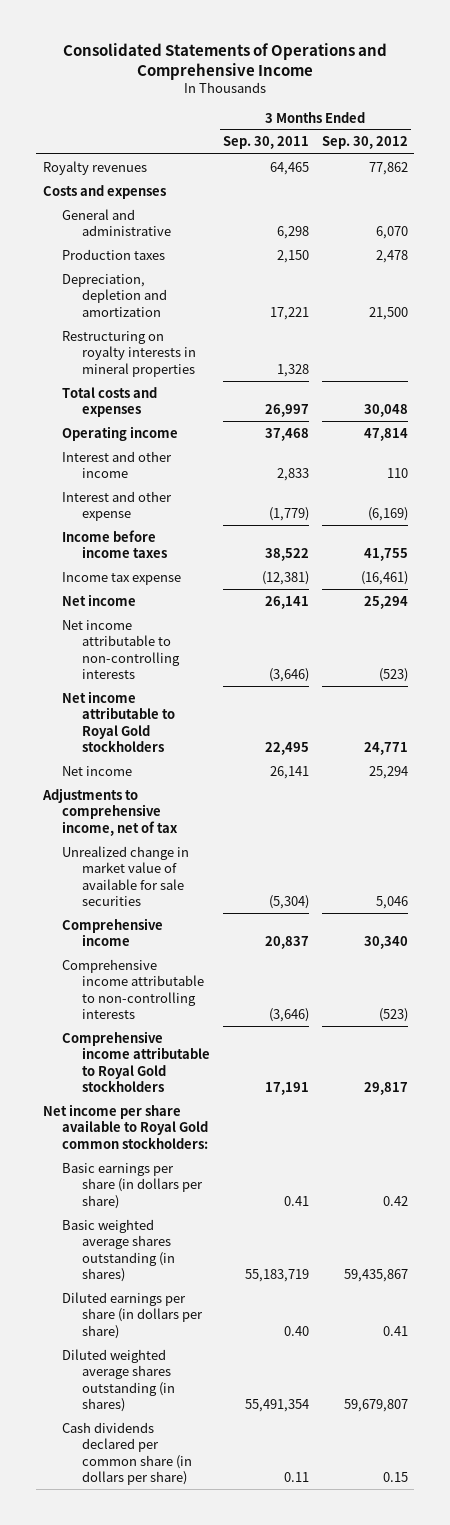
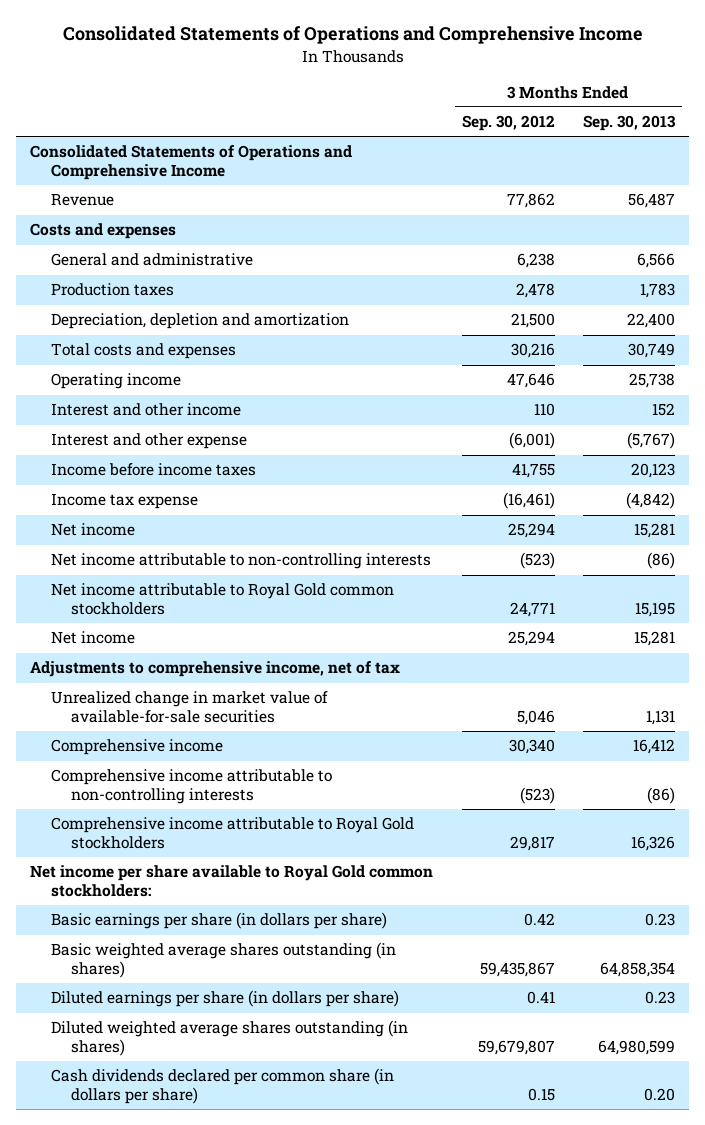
- | 3 Months Ended Sep. 30, 2011 | 3 Months Ended Sep. 30, 2012
+ | 3 Months Ended Sep. 30, 2012 | 3 Months Ended Sep. 30, 2013
- Royalty revenues | 64,465 | 77,862
+ Consolidated Statements of Operations and Comprehensive Income
+ Revenue | 77,862 | 56,487
- General and administrative | 6,298 | 6,070
+ General and administrative | 6,238 | 6,566
- Restructuring on royalty interests in mineral properties | 1,328 |
- Total costs and expenses | 26,997 | 30,048
- Operating income | 37,468 | 47,814
+ Total costs and expenses | 30,216 | 30,749
+ Operating income | 47,646 | 25,738
- Interest and other expense | (1,779) | (6,169)
+ Interest and other expense | (6,001) | (5,767)
- Net income attributable to Royal Gold stockholders | 22,495 | 24,771
+ Net income attributable to Royal Gold common stockholders | 24,771 | 15,195
- Unrealized change in market value of available for sale securities | (5,304) | 5,046
+ Unrealized change in market value of available-for-sale securities | 5,046 | 1,131

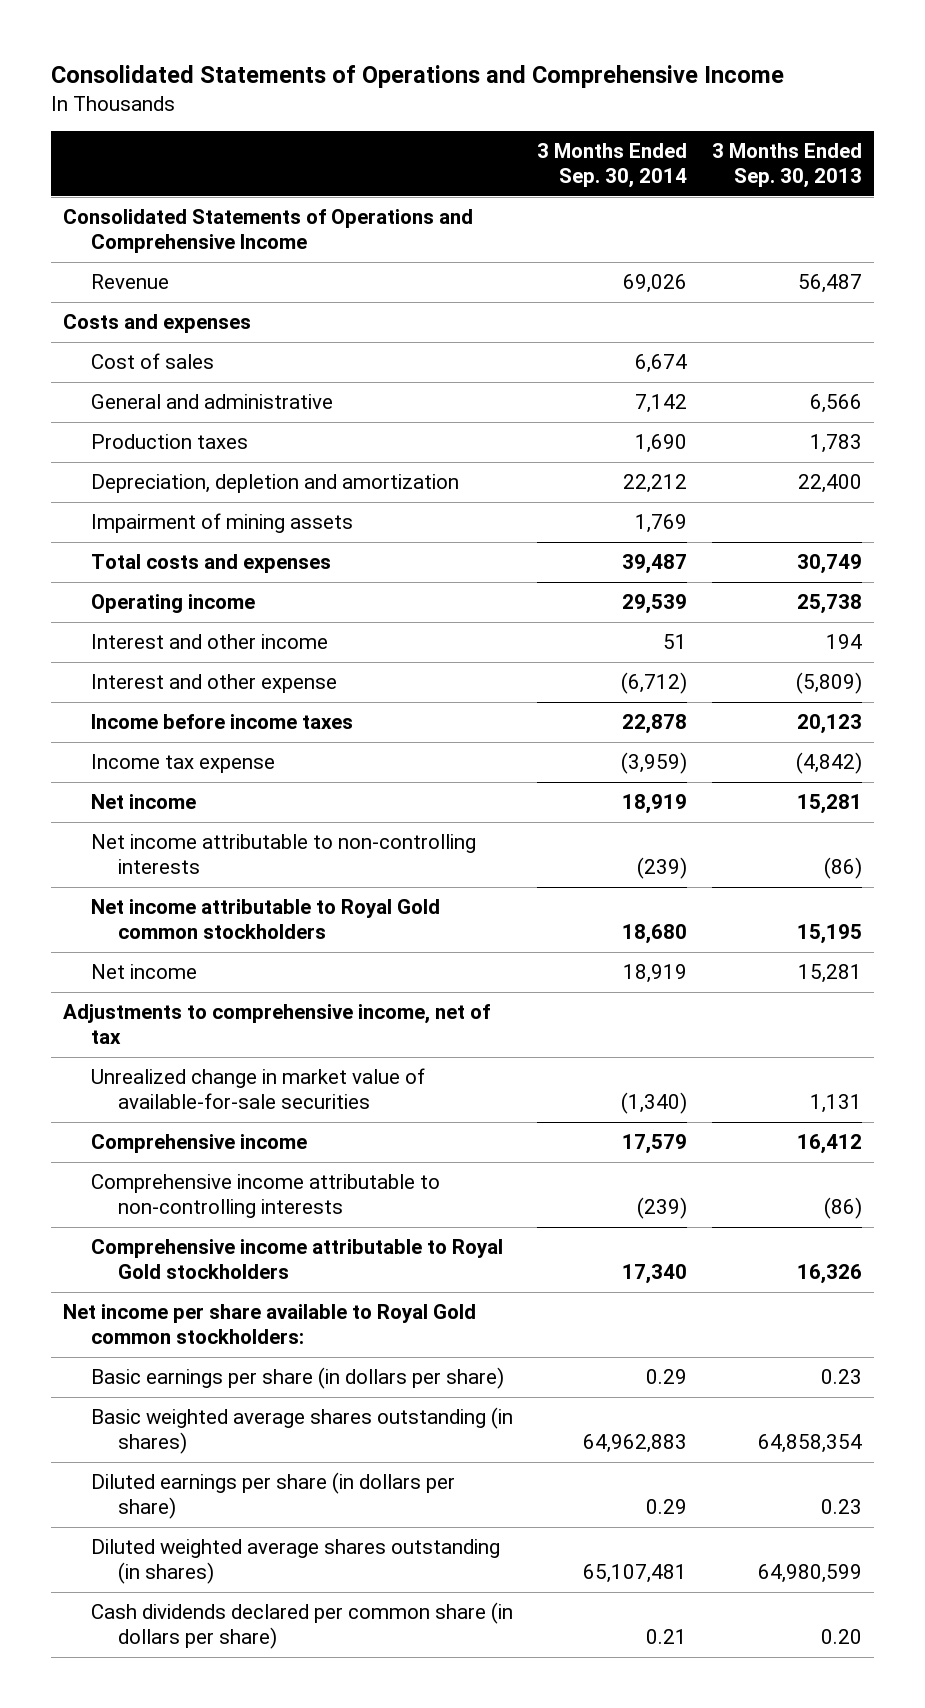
- | 3 Months Ended Sep. 30, 2012 | 3 Months Ended Sep. 30, 2013
+ | 3 Months Ended Sep. 30, 2014 | 3 Months Ended Sep. 30, 2013
+ Cost of sales | 6,674 |
+ Impairment of mining assets | 1,769 |
- Interest and other income | 110 | 152
- Interest and other expense | (6,001) | (5,767)
+ Interest and other income | 51 | 194
+ Interest and other expense | (6,712) | (5,809)

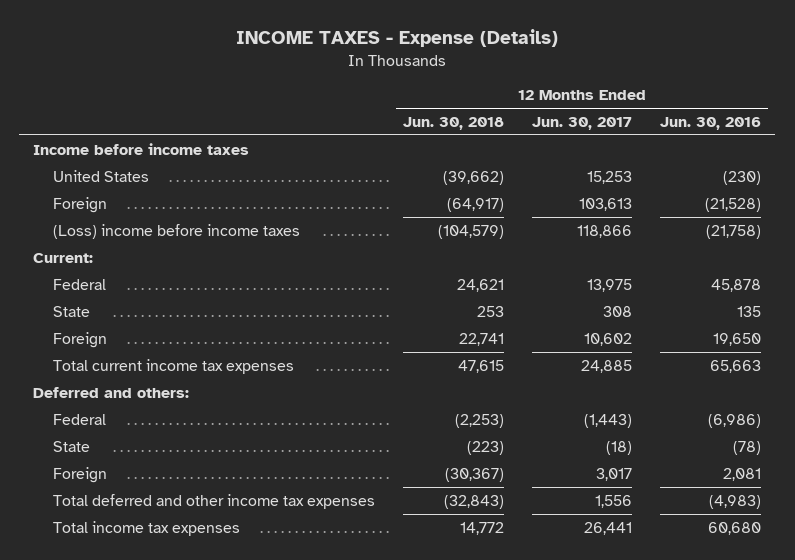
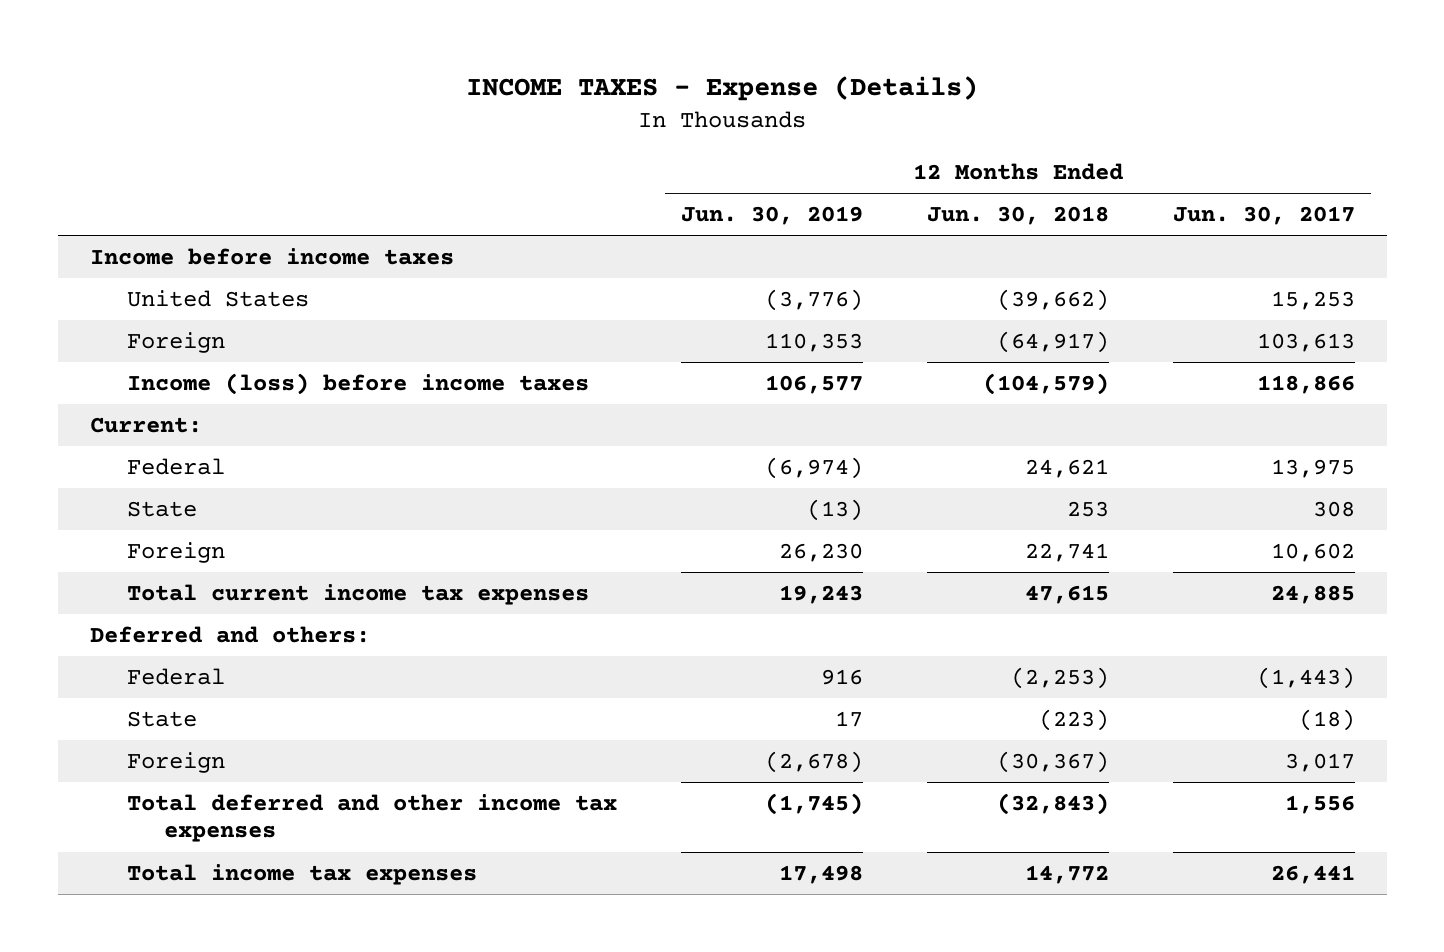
- | 12 Months Ended Jun. 30, 2018 | 12 Months Ended Jun. 30, 2017 | 12 Months Ended Jun. 30, 2016
+ | 12 Months Ended Jun. 30, 2019 | 12 Months Ended Jun. 30, 2018 | 12 Months Ended Jun. 30, 2017
- (Loss) income before income taxes | (104,579) | 118,866 | (21,758)
+ Income (loss) before income taxes | 106,577 | (104,579) | 118,866

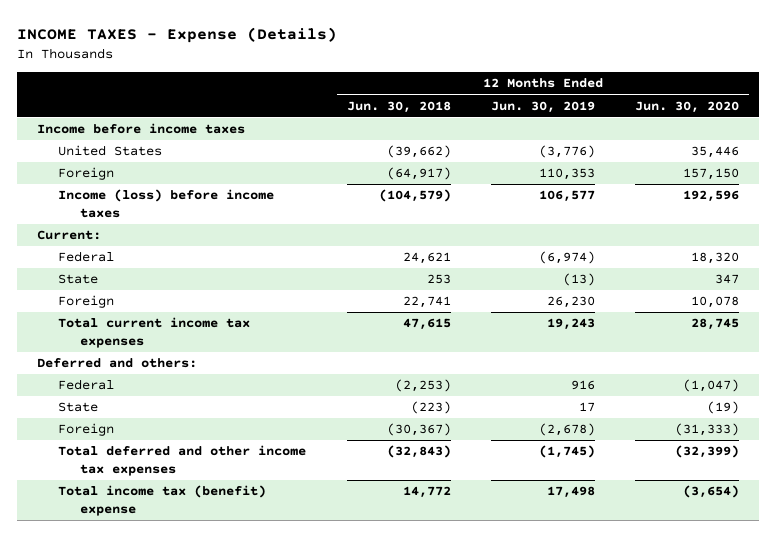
- | 12 Months Ended Jun. 30, 2019 | 12 Months Ended Jun. 30, 2018 | 12 Months Ended Jun. 30, 2017
+ | 12 Months Ended Jun. 30, 2018 | 12 Months Ended Jun. 30, 2019 | 12 Months Ended Jun. 30, 2020
- Total income tax expenses | 17,498 | 14,772 | 26,441
+ Total income tax (benefit) expense | 14,772 | 17,498 | (3,654)

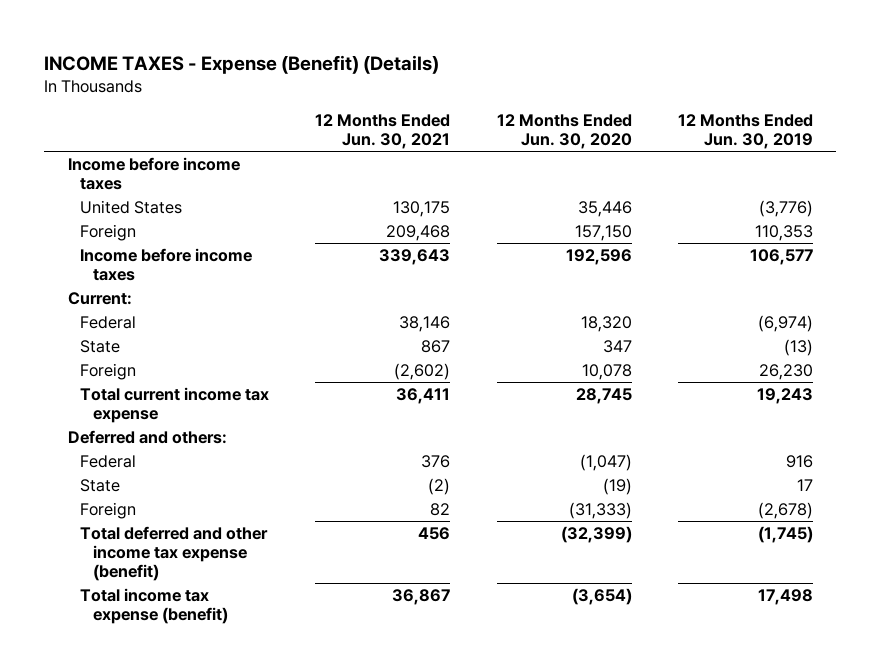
- INCOME TAXES - Expense (Details)
+ INCOME TAXES - Expense (Benefit) (Details)
- | 12 Months Ended Jun. 30, 2018 | 12 Months Ended Jun. 30, 2019 | 12 Months Ended Jun. 30, 2020
+ | 12 Months Ended Jun. 30, 2021 | 12 Months Ended Jun. 30, 2020 | 12 Months Ended Jun. 30, 2019
- Income (loss) before income taxes | (104,579) | 106,577 | 192,596
+ Income before income taxes | 339,643 | 192,596 | 106,577
- Total current income tax expenses | 47,615 | 19,243 | 28,745
+ Total current income tax expense | 36,411 | 28,745 | 19,243
- Total deferred and other income tax expenses | (32,843) | (1,745) | (32,399)
- Total income tax (benefit) expense | 14,772 | 17,498 | (3,654)
+ Total deferred and other income tax expense (benefit) | 456 | (32,399) | (1,745)
+ Total income tax expense (benefit) | 36,867 | (3,654) | 17,498

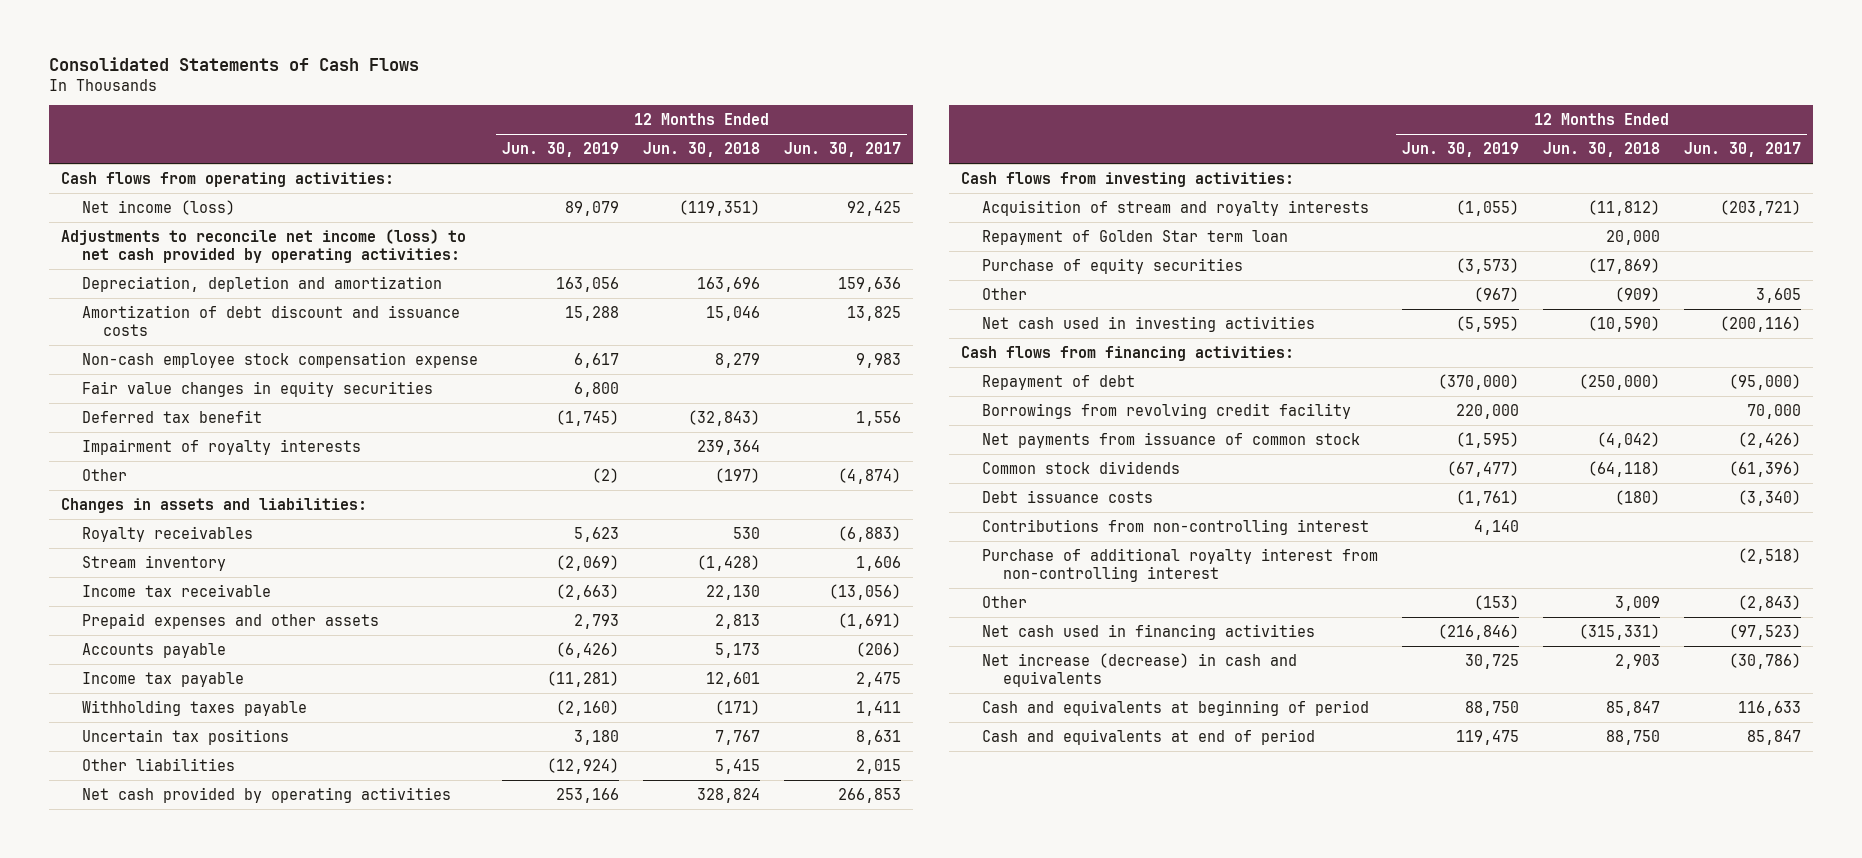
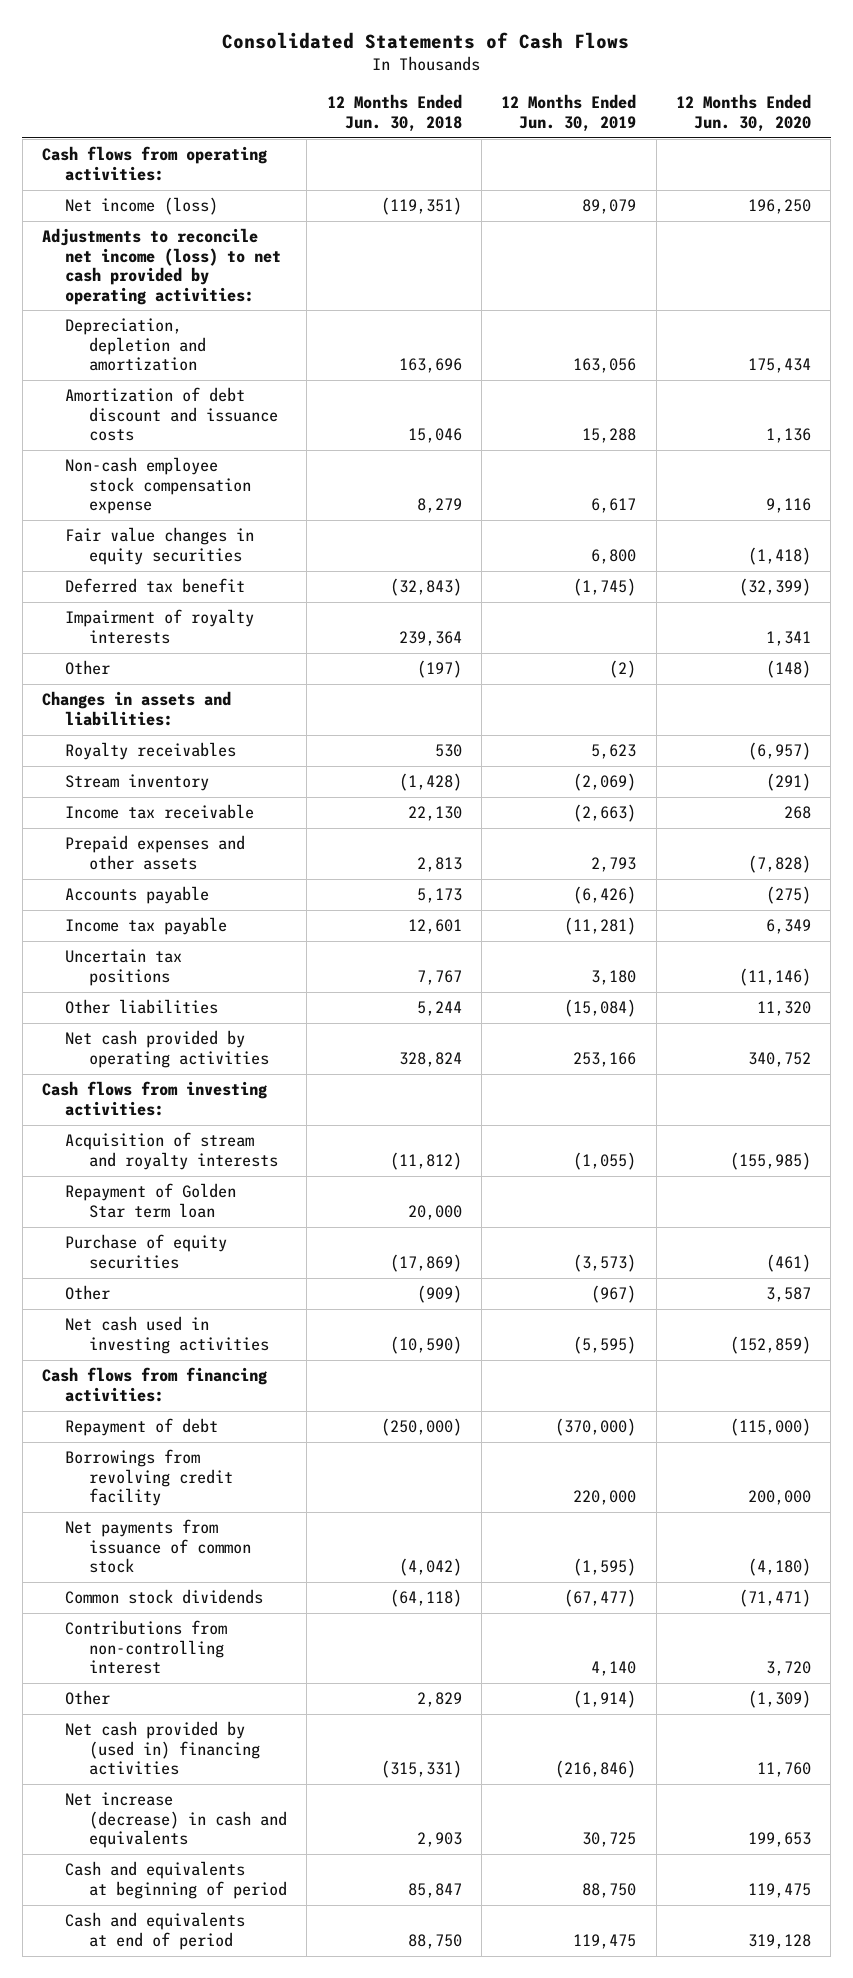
- | 12 Months Ended Jun. 30, 2019 | 12 Months Ended Jun. 30, 2018 | 12 Months Ended Jun. 30, 2017
+ | 12 Months Ended Jun. 30, 2018 | 12 Months Ended Jun. 30, 2019 | 12 Months Ended Jun. 30, 2020
- Withholding taxes payable | (2,160) | (171) | 1,411
- Other liabilities | (12,924) | 5,415 | 2,015
+ Other liabilities | 5,244 | (15,084) | 11,320
- Debt issuance costs | (1,761) | (180) | (3,340)
- Purchase of additional royalty interest from non-controlling interest | | | (2,518)
- Other | (153) | 3,009 | (2,843)
- Net cash used in financing activities | (216,846) | (315,331) | (97,523)
+ Other | 2,829 | (1,914) | (1,309)
+ Net cash provided by (used in) financing activities | (315,331) | (216,846) | 11,760

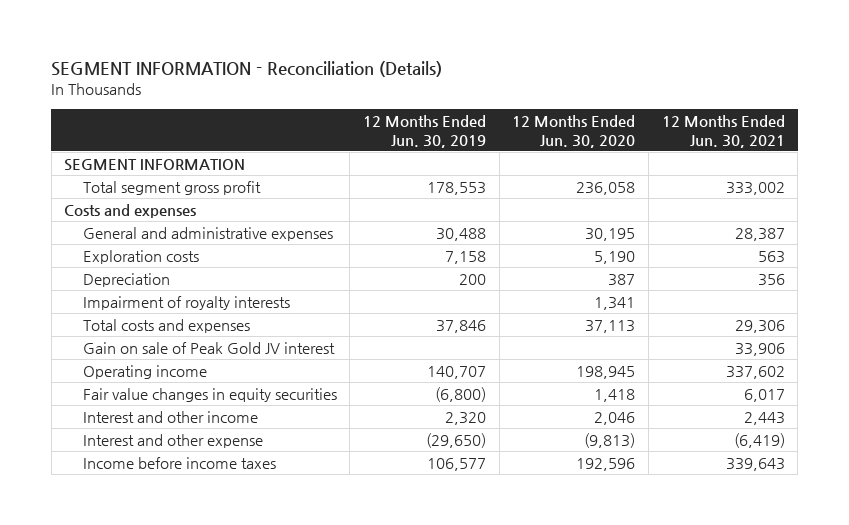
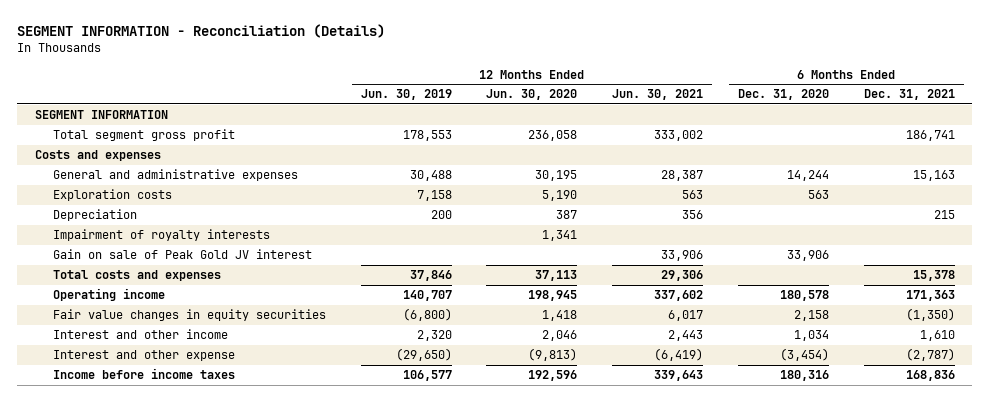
- | 12 Months Ended Jun. 30, 2019 | 12 Months Ended Jun. 30, 2020 | 12 Months Ended Jun. 30, 2021
+ | 12 Months Ended Jun. 30, 2019 | 12 Months Ended Jun. 30, 2020 | 12 Months Ended Jun. 30, 2021 | 6 Months Ended Dec. 31, 2020 | 6 Months Ended Dec. 31, 2021
moved down: Total costs and expenses | 37,846 | 37,113 | 29,306 | | 15,378

